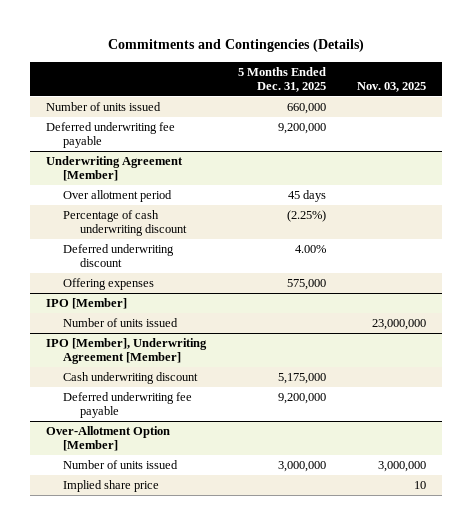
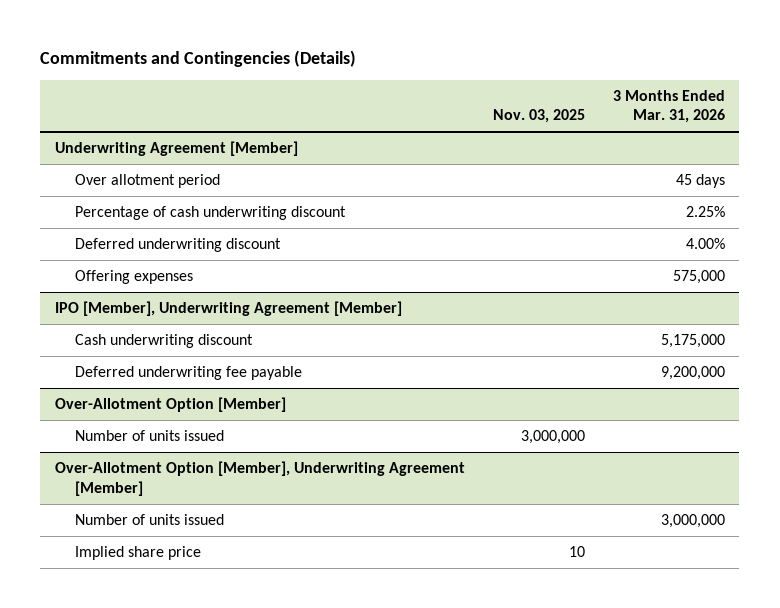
- | 5 Months Ended Dec. 31, 2025 | Nov. 03, 2025
+ | Nov. 03, 2025 | 3 Months Ended Mar. 31, 2026
- Number of units issued | 660,000 |
- Deferred underwriting fee payable | 9,200,000 |
- IPO [Member]
- Number of units issued | | 23,000,000
@ Over-Allotment Option [Member]
- Implied share price | | 10
+ Over-Allotment Option [Member], Underwriting Agreement [Member]
+ Number of units issued | | 3,000,000
+ Implied share price | 10 |

